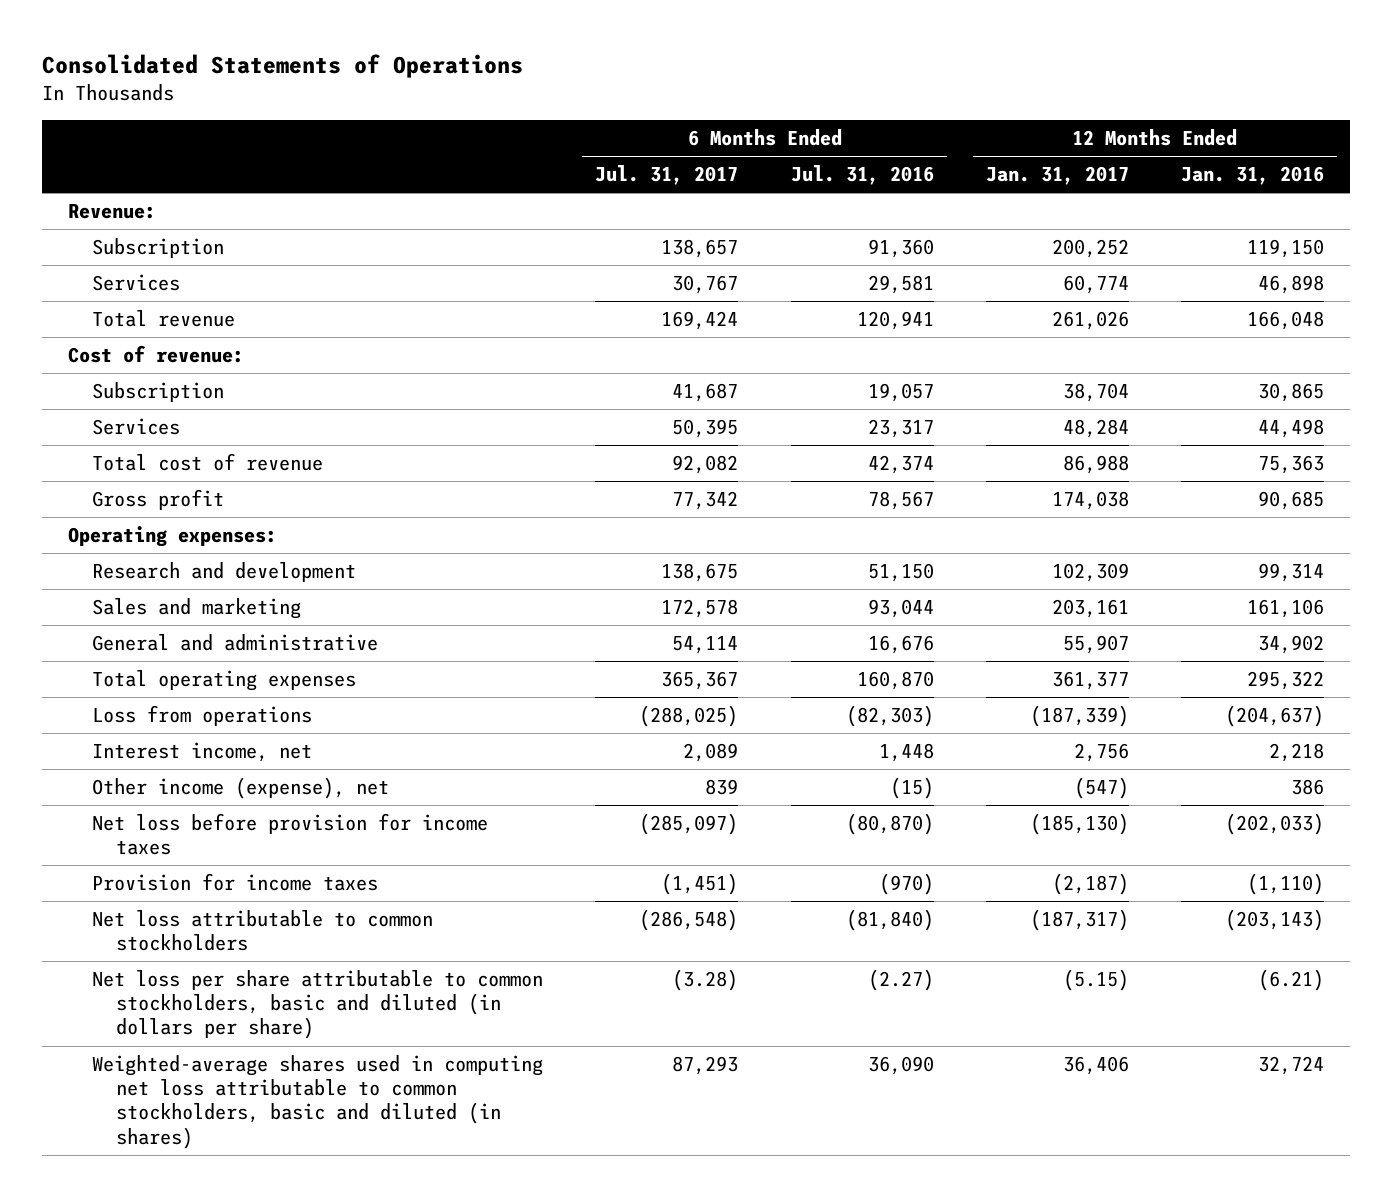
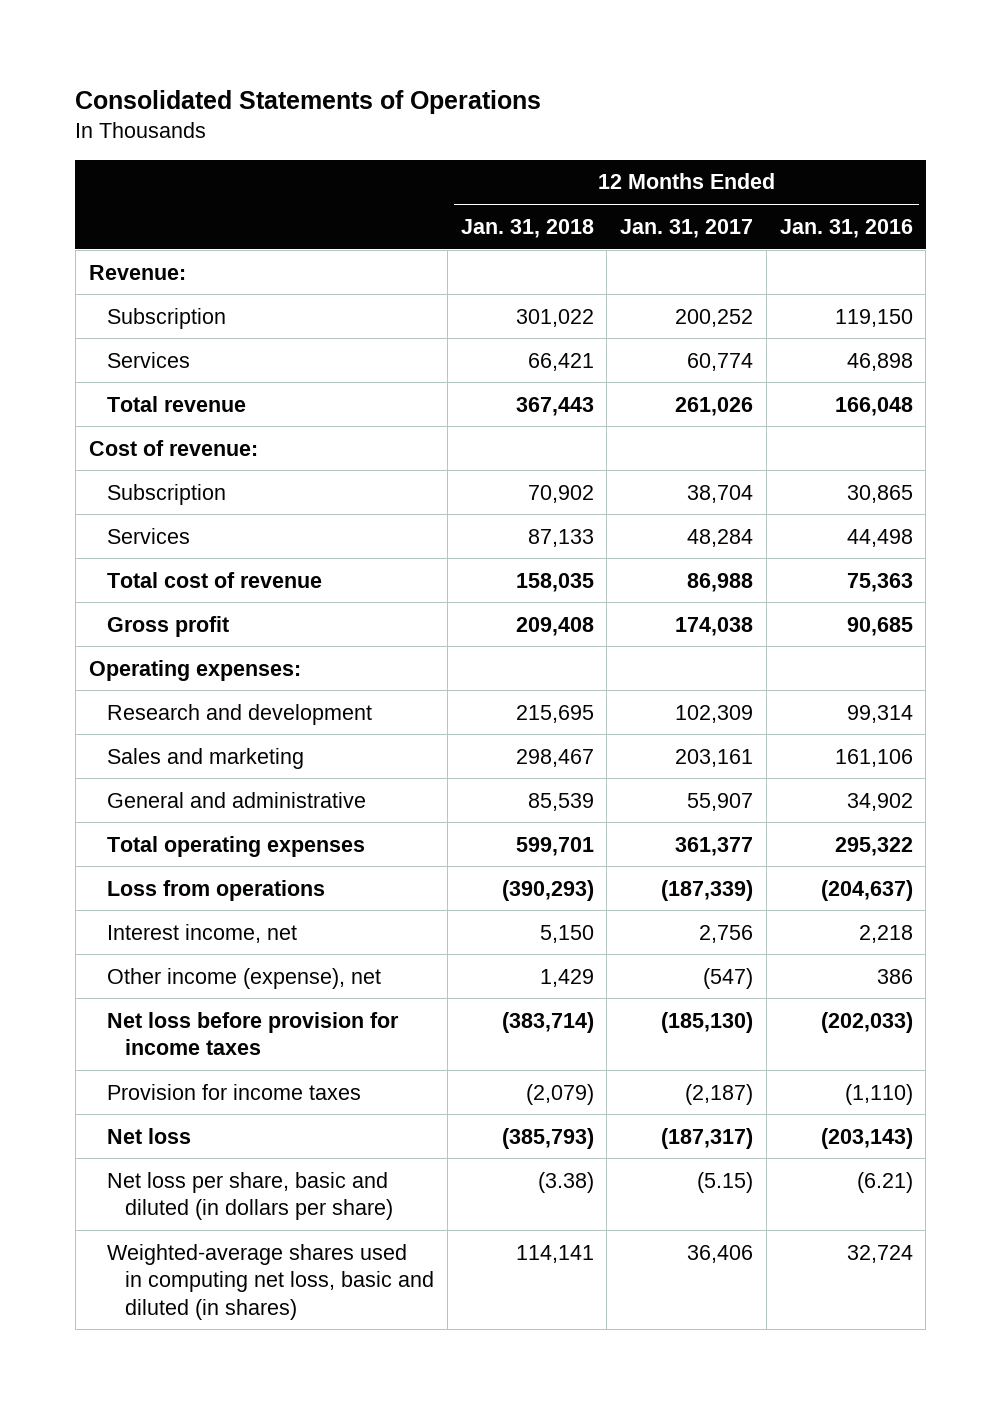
- | 6 Months Ended Jul. 31, 2017 | 6 Months Ended Jul. 31, 2016 | 12 Months Ended Jan. 31, 2017 | 12 Months Ended Jan. 31, 2016
+ | 12 Months Ended Jan. 31, 2018 | 12 Months Ended Jan. 31, 2017 | 12 Months Ended Jan. 31, 2016
- Net loss attributable to common stockholders | (286,548) | (81,840) | (187,317) | (203,143)
- Net loss per share attributable to common stockholders, basic and diluted (in dollars per share) | (3.28) | (2.27) | (5.15) | (6.21)
- Weighted-average shares used in computing net loss attributable to common stockholders, basic and diluted (in shares) | 87,293 | 36,090 | 36,406 | 32,724
+ Net loss | (385,793) | (187,317) | (203,143)
+ Net loss per share, basic and diluted (in dollars per share) | (3.38) | (5.15) | (6.21)
+ Weighted-average shares used in computing net loss, basic and diluted (in shares) | 114,141 | 36,406 | 32,724

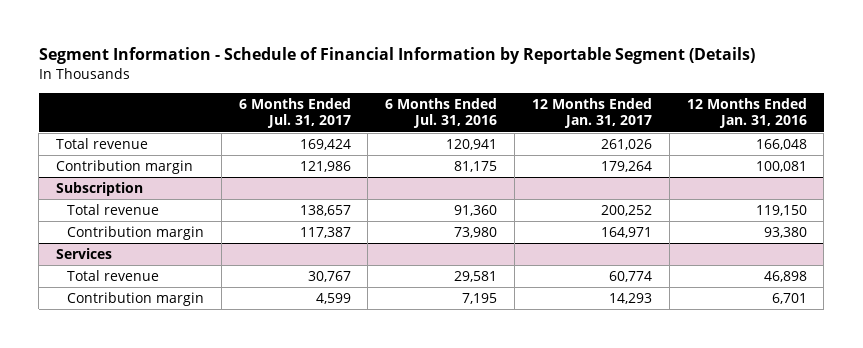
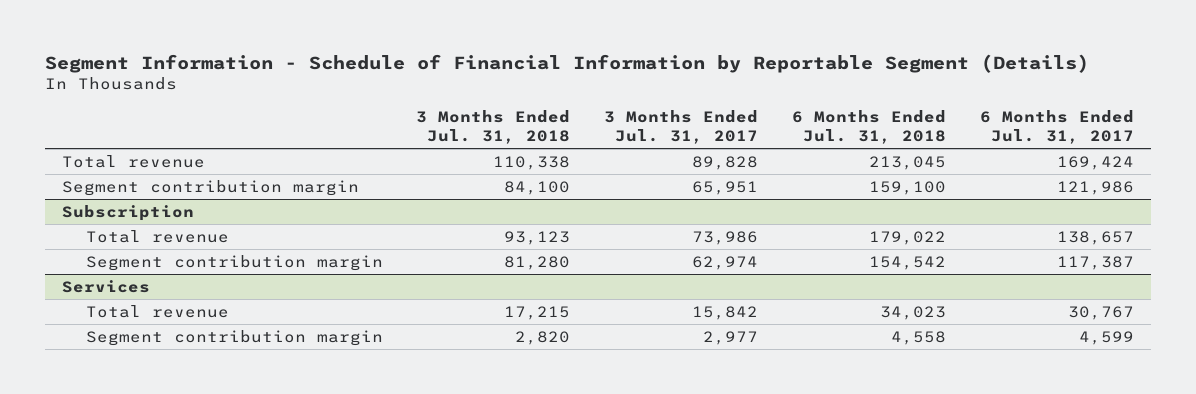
- | 6 Months Ended Jul. 31, 2017 | 6 Months Ended Jul. 31, 2016 | 12 Months Ended Jan. 31, 2017 | 12 Months Ended Jan. 31, 2016
+ | 3 Months Ended Jul. 31, 2018 | 3 Months Ended Jul. 31, 2017 | 6 Months Ended Jul. 31, 2018 | 6 Months Ended Jul. 31, 2017
- Contribution margin | 121,986 | 81,175 | 179,264 | 100,081
+ Segment contribution margin | 84,100 | 65,951 | 159,100 | 121,986
@ Subscription
- Contribution margin | 117,387 | 73,980 | 164,971 | 93,380
+ Segment contribution margin | 81,280 | 62,974 | 154,542 | 117,387
@ Services
- Contribution margin | 4,599 | 7,195 | 14,293 | 6,701
+ Segment contribution margin | 2,820 | 2,977 | 4,558 | 4,599

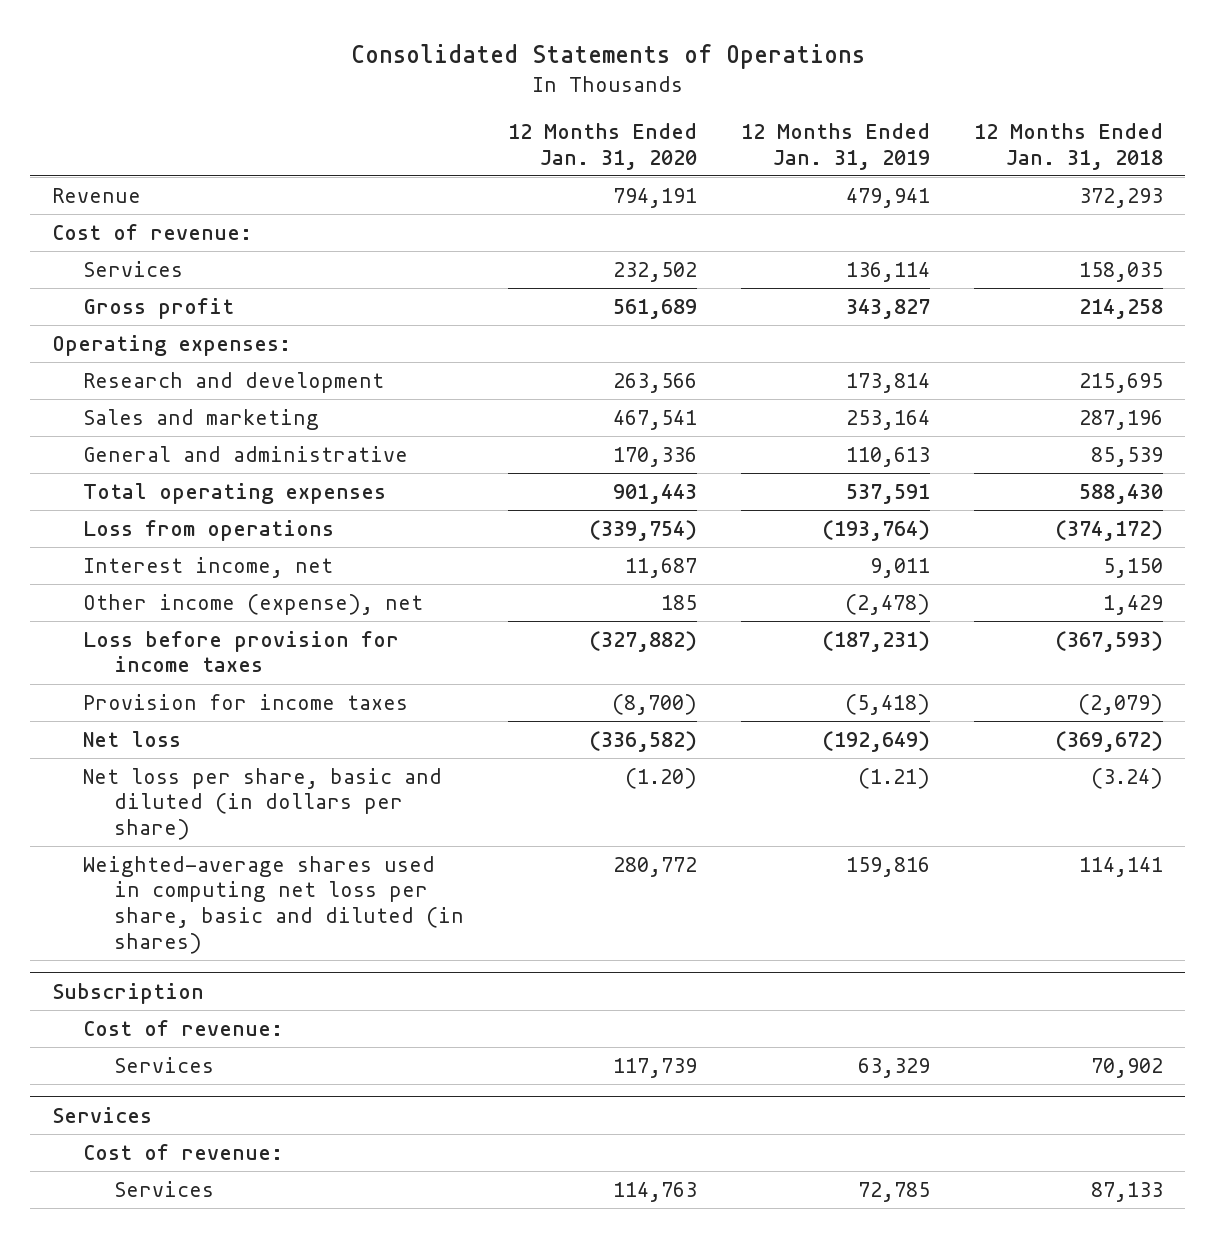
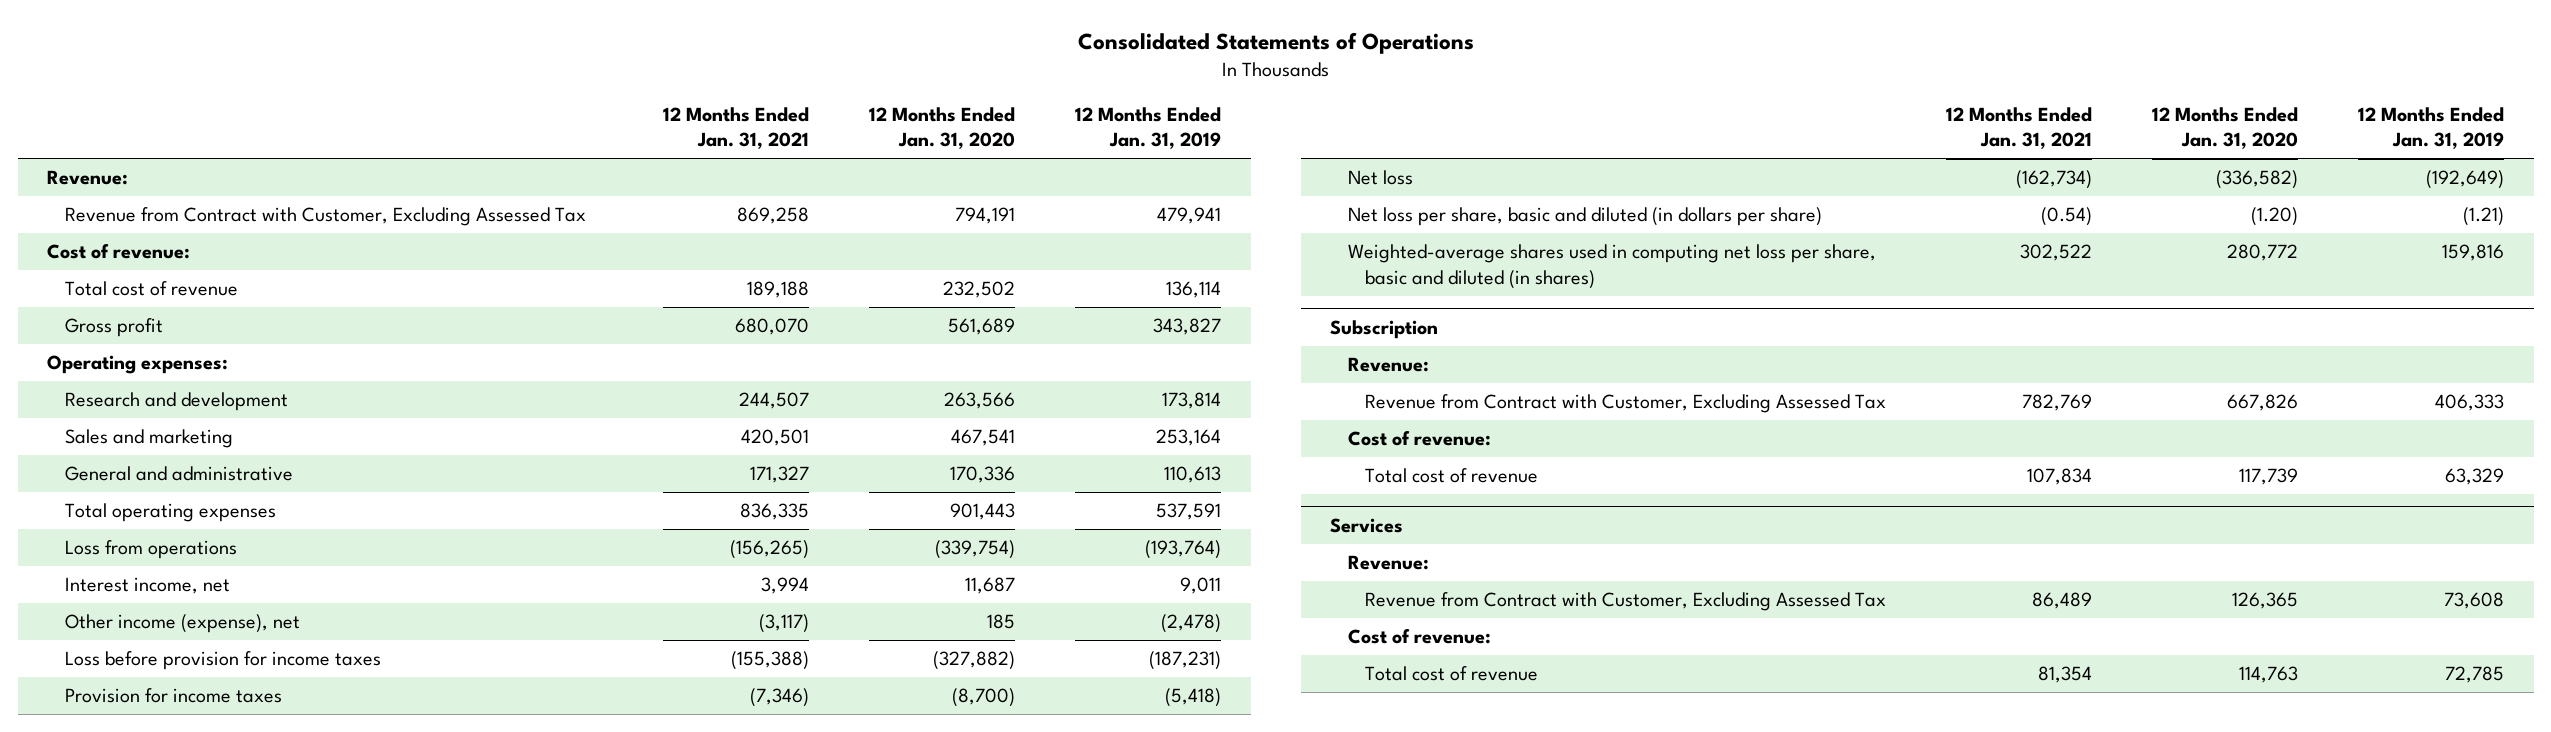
- | 12 Months Ended Jan. 31, 2020 | 12 Months Ended Jan. 31, 2019 | 12 Months Ended Jan. 31, 2018
+ | 12 Months Ended Jan. 31, 2021 | 12 Months Ended Jan. 31, 2020 | 12 Months Ended Jan. 31, 2019
- Revenue | 794,191 | 479,941 | 372,293
+ Revenue:
+ Revenue from Contract with Customer, Excluding Assessed Tax | 869,258 | 794,191 | 479,941
- Services | 232,502 | 136,114 | 158,035
+ Total cost of revenue | 189,188 | 232,502 | 136,114
@ Subscription
+ Revenue:
+ Revenue from Contract with Customer, Excluding Assessed Tax | 782,769 | 667,826 | 406,333
- Services | 117,739 | 63,329 | 70,902
+ Total cost of revenue | 107,834 | 117,739 | 63,329
@ Services
+ Revenue:
+ Revenue from Contract with Customer, Excluding Assessed Tax | 86,489 | 126,365 | 73,608
- Services | 114,763 | 72,785 | 87,133
+ Total cost of revenue | 81,354 | 114,763 | 72,785

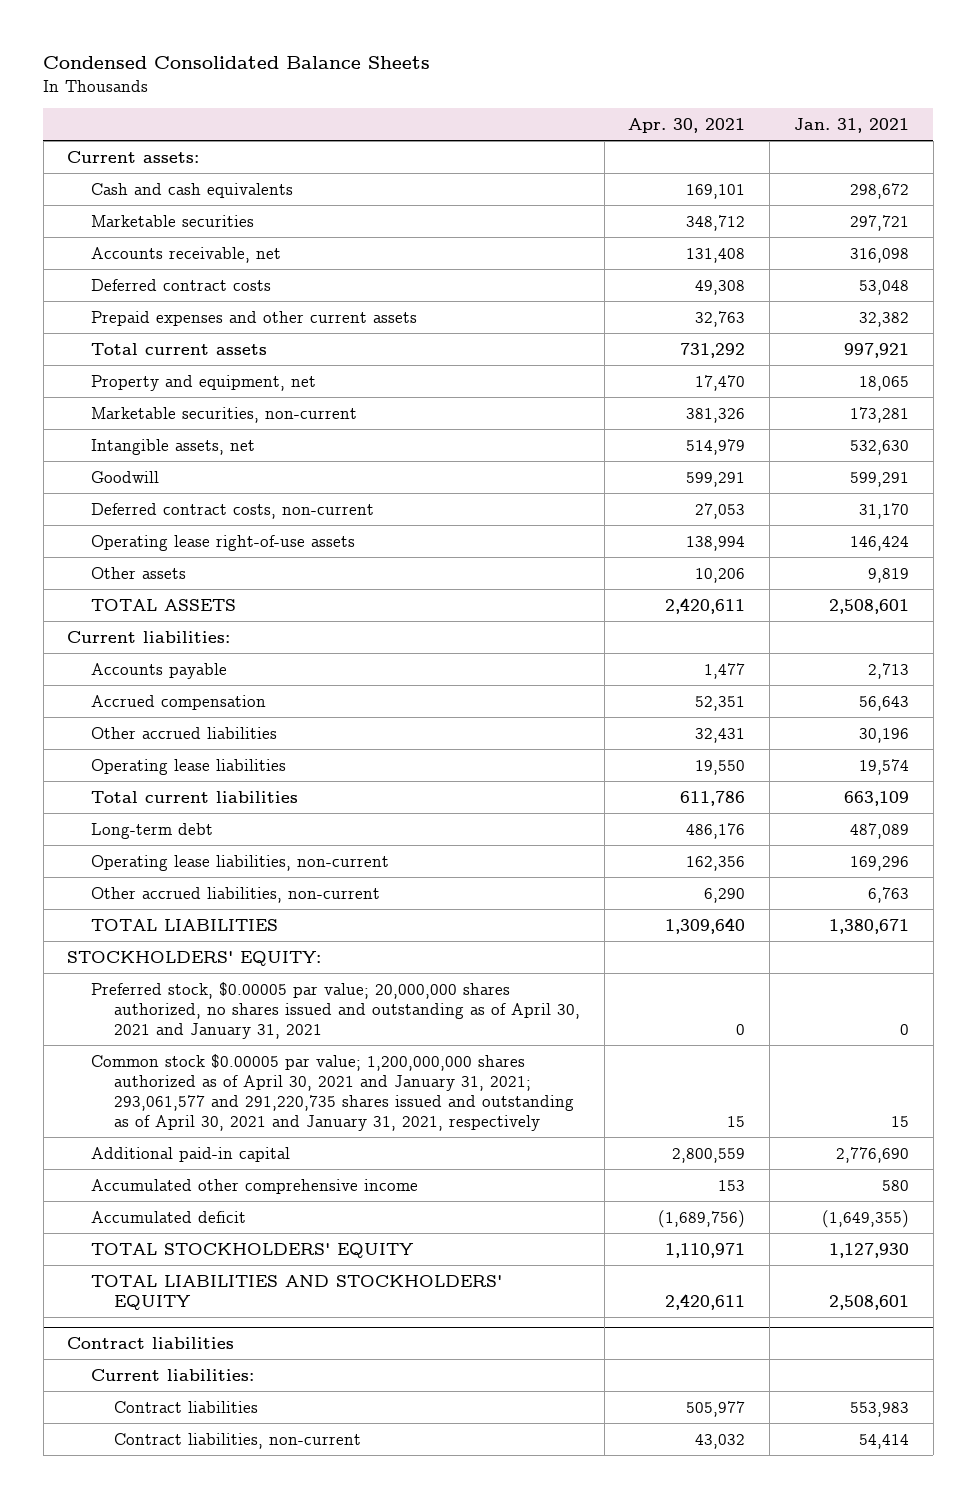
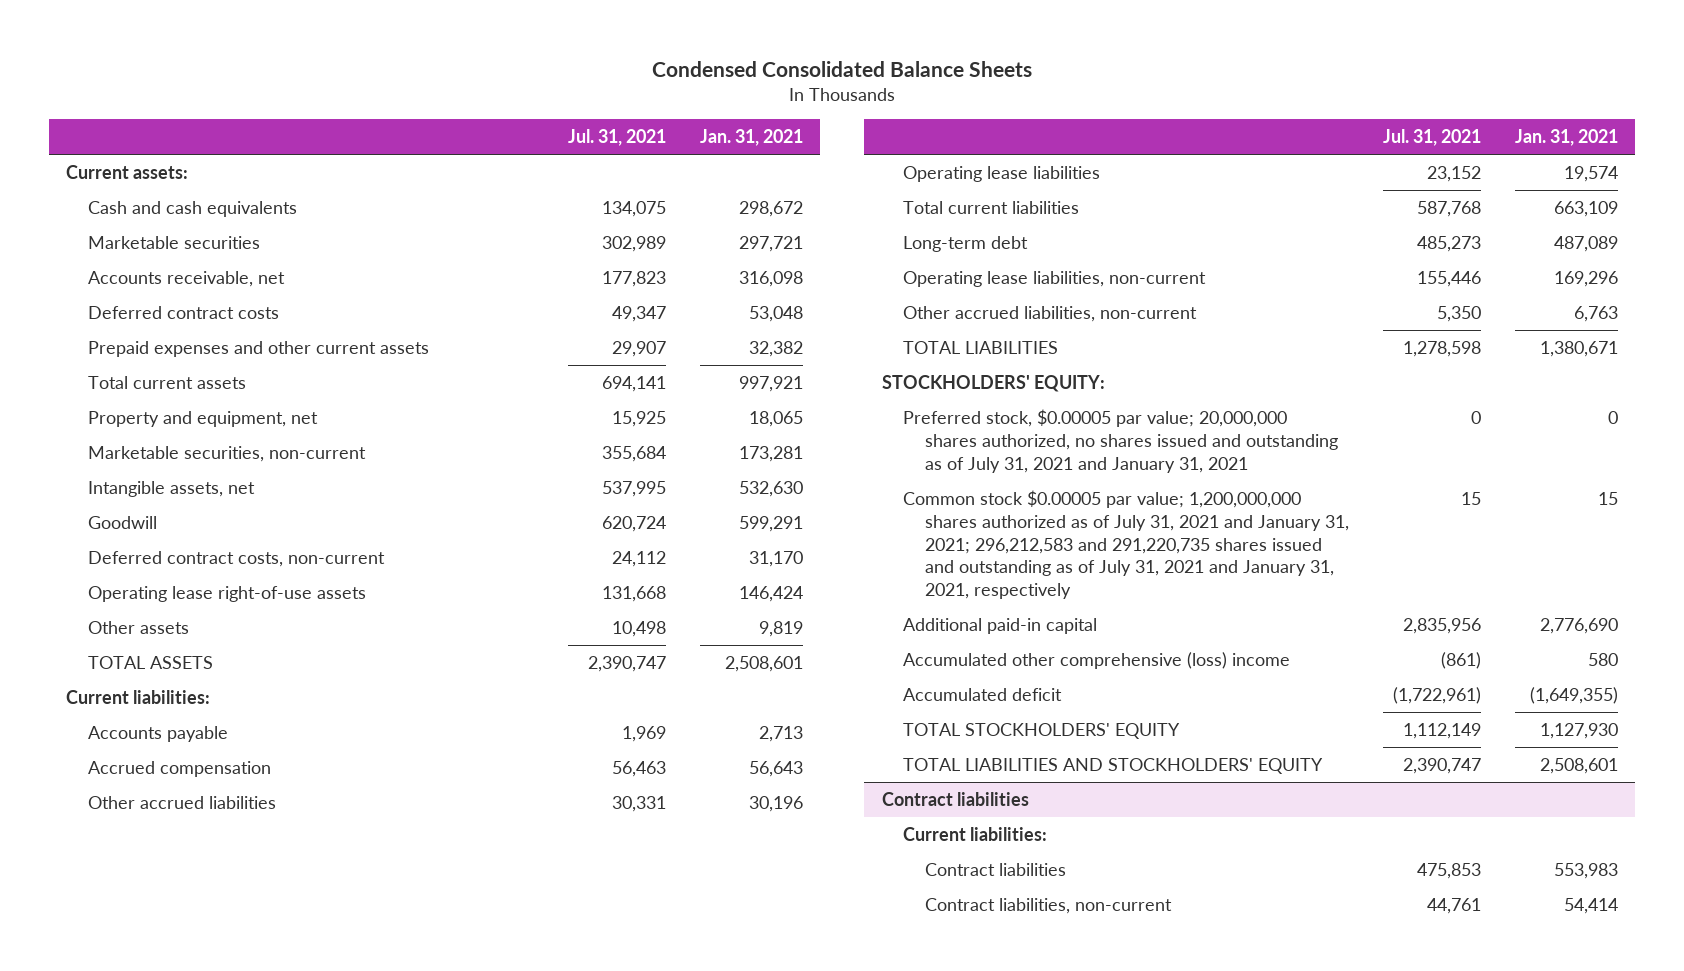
- | Apr. 30, 2021 | Jan. 31, 2021
+ | Jul. 31, 2021 | Jan. 31, 2021
- Preferred stock, $0.00005 par value; 20,000,000 shares authorized, no shares issued and outstanding as of April 30, 2021 and January 31, 2021 | 0 | 0
- Common stock $0.00005 par value; 1,200,000,000 shares authorized as of April 30, 2021 and January 31, 2021; 293,061,577 and 291,220,735 shares issued and outstanding as of April 30, 2021 and January 31, 2021, respectively | 15 | 15
+ Preferred stock, $0.00005 par value; 20,000,000 shares authorized, no shares issued and outstanding as of July 31, 2021 and January 31, 2021 | 0 | 0
+ Common stock $0.00005 par value; 1,200,000,000 shares authorized as of July 31, 2021 and January 31, 2021; 296,212,583 and 291,220,735 shares issued and outstanding as of July 31, 2021 and January 31, 2021, respectively | 15 | 15
- Accumulated other comprehensive income | 153 | 580
+ Accumulated other comprehensive (loss) income | (861) | 580

